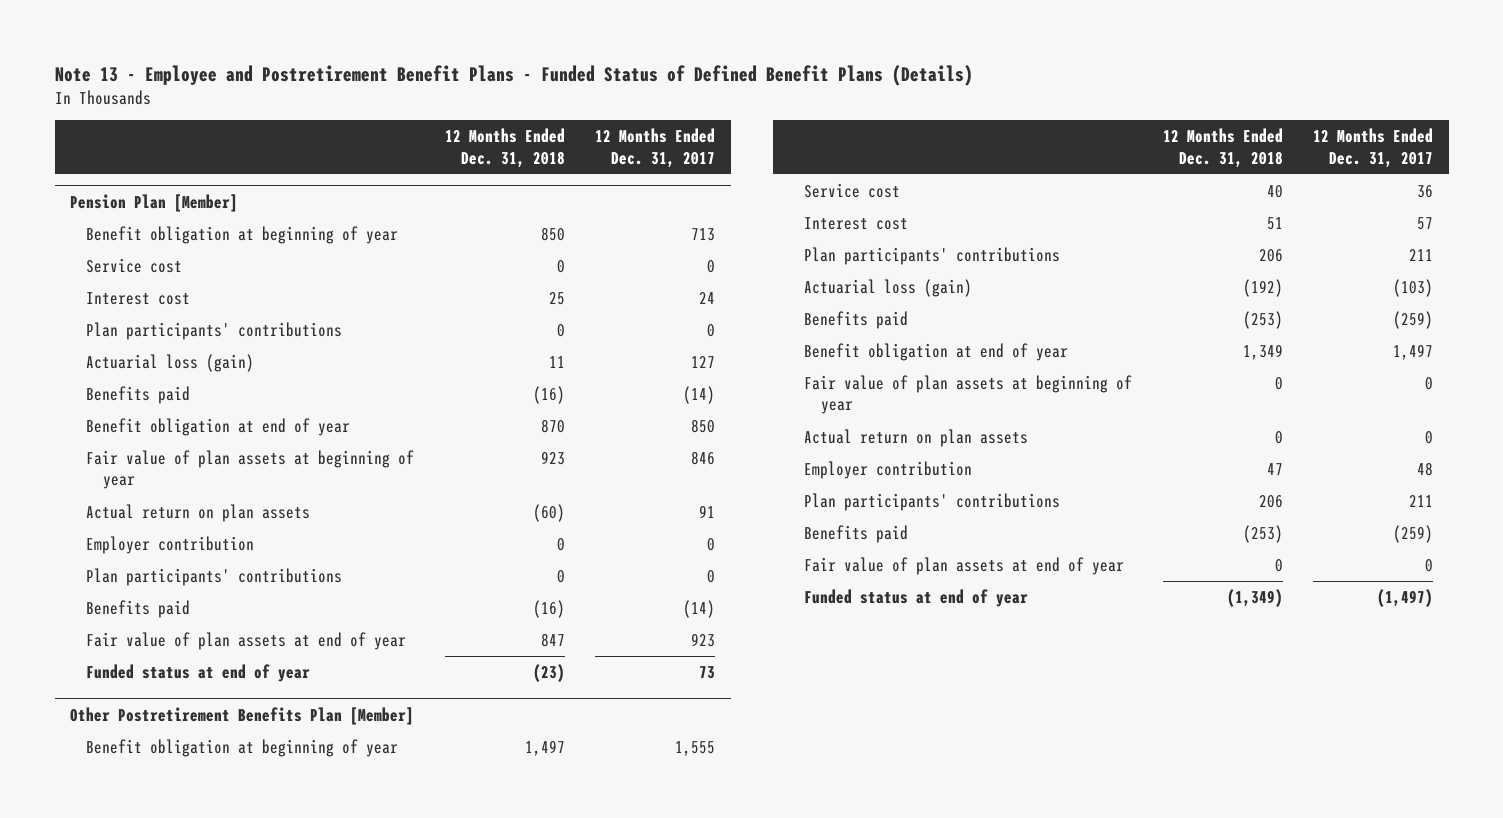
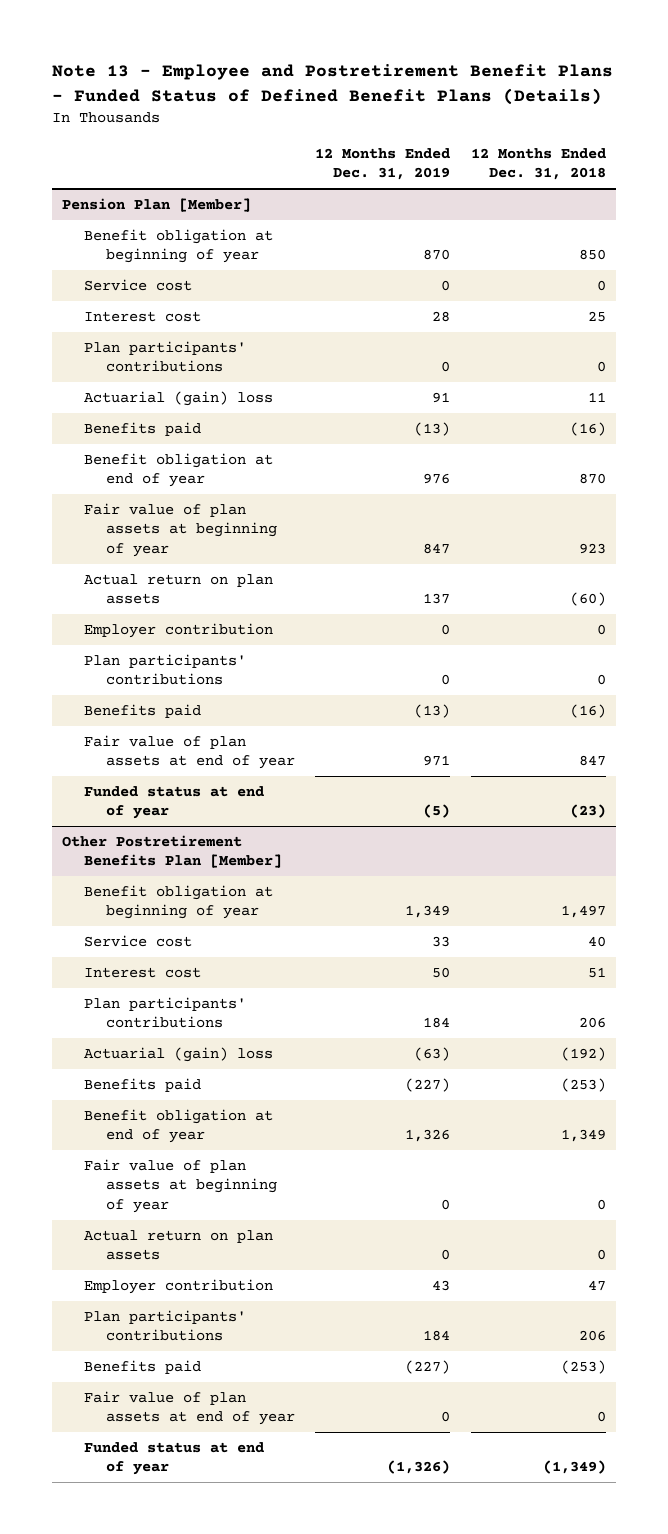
- | 12 Months Ended Dec. 31, 2018 | 12 Months Ended Dec. 31, 2017
+ | 12 Months Ended Dec. 31, 2019 | 12 Months Ended Dec. 31, 2018
@ Pension Plan [Member]
- Actuarial loss (gain) | 11 | 127
+ Actuarial (gain) loss | 91 | 11
@ Other Postretirement Benefits Plan [Member]
- Actuarial loss (gain) | (192) | (103)
+ Actuarial (gain) loss | (63) | (192)

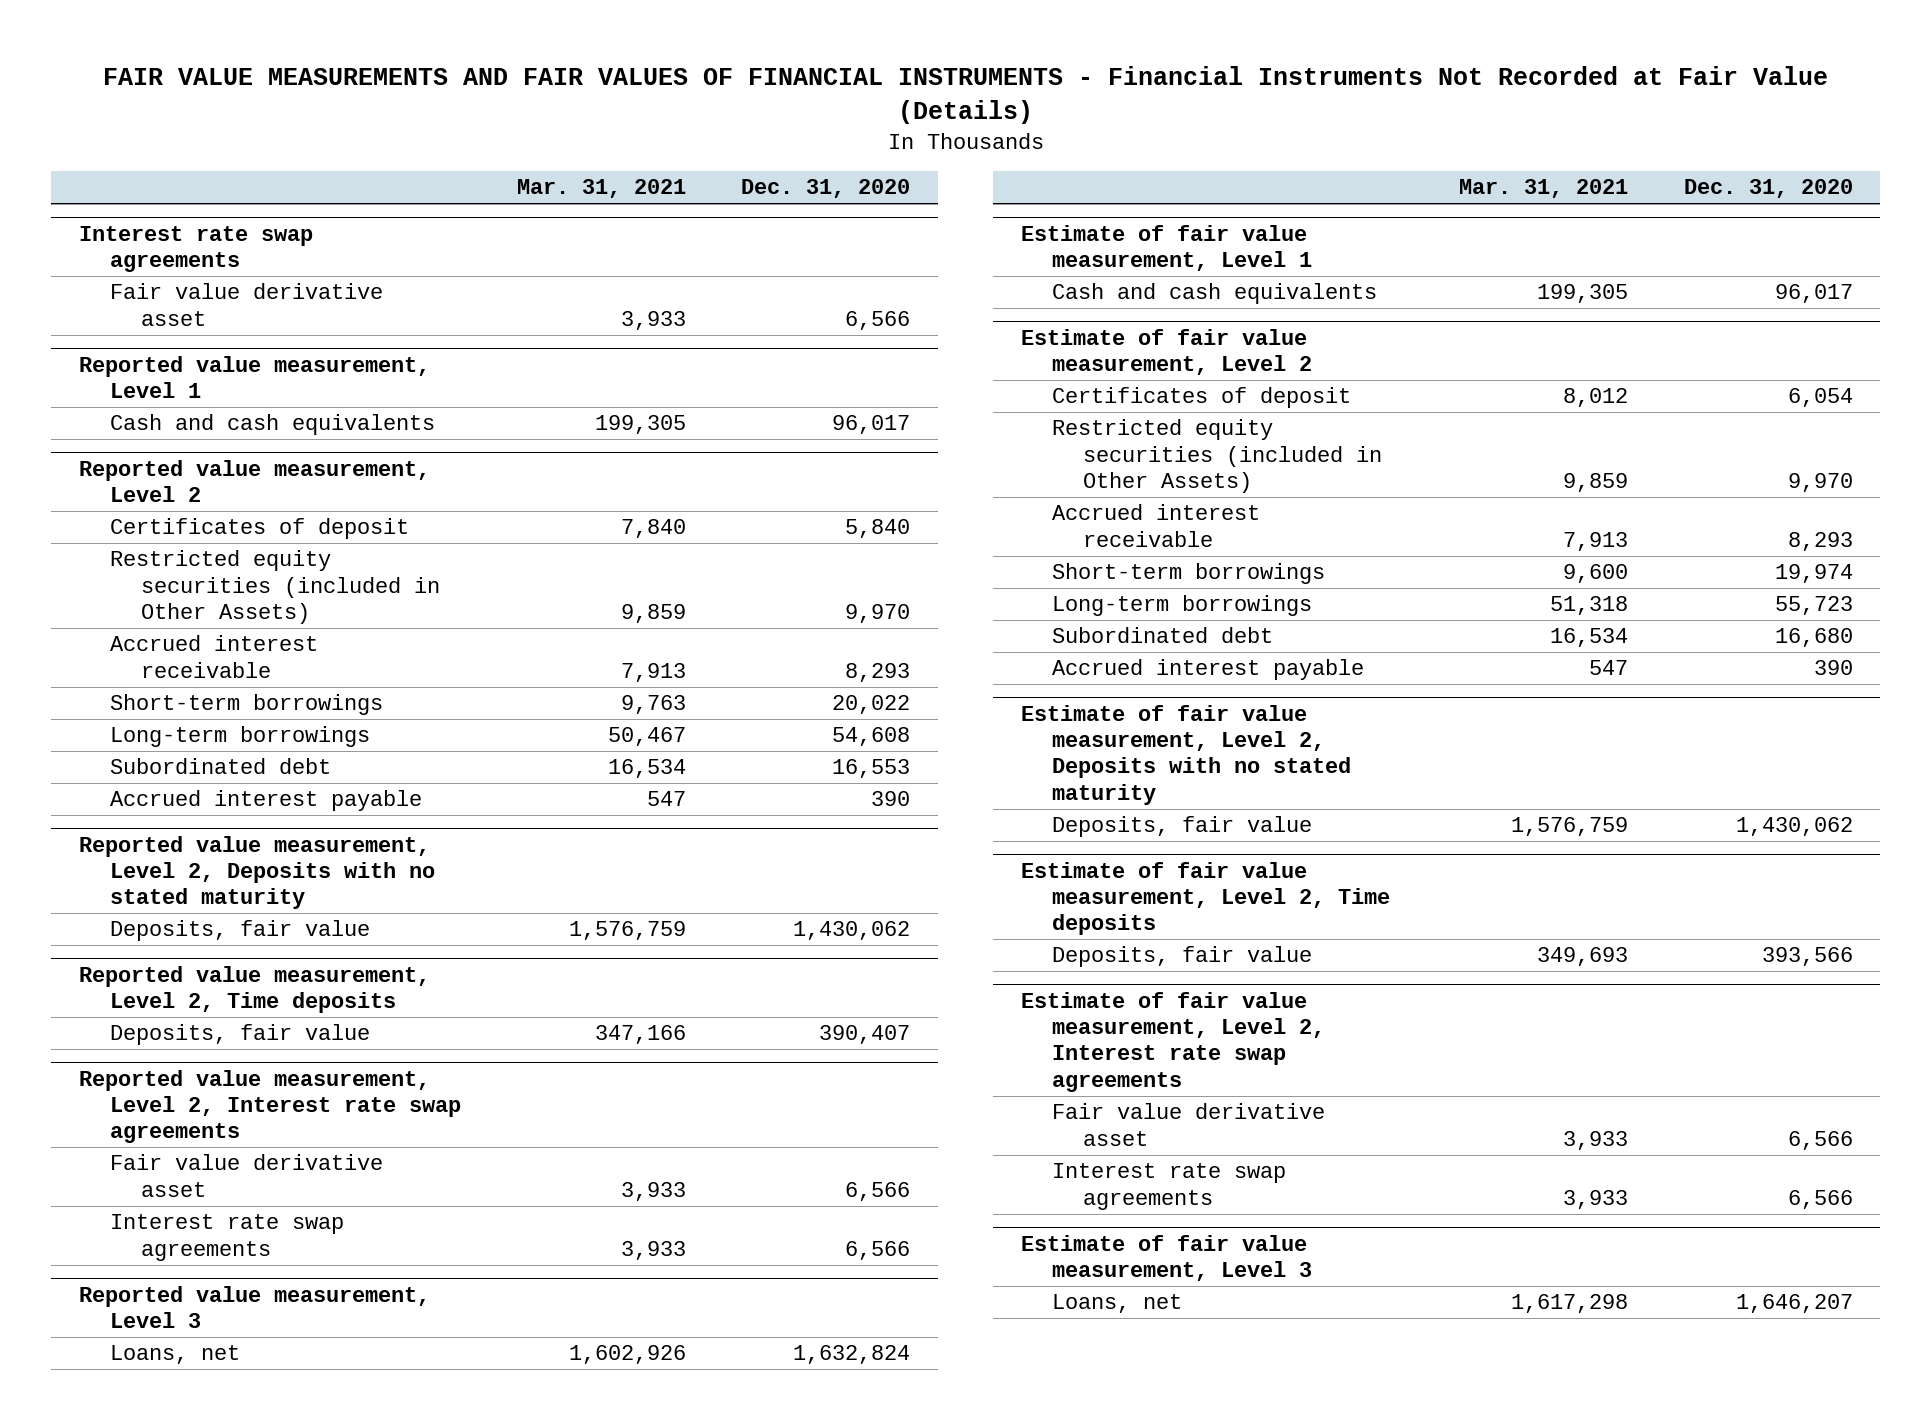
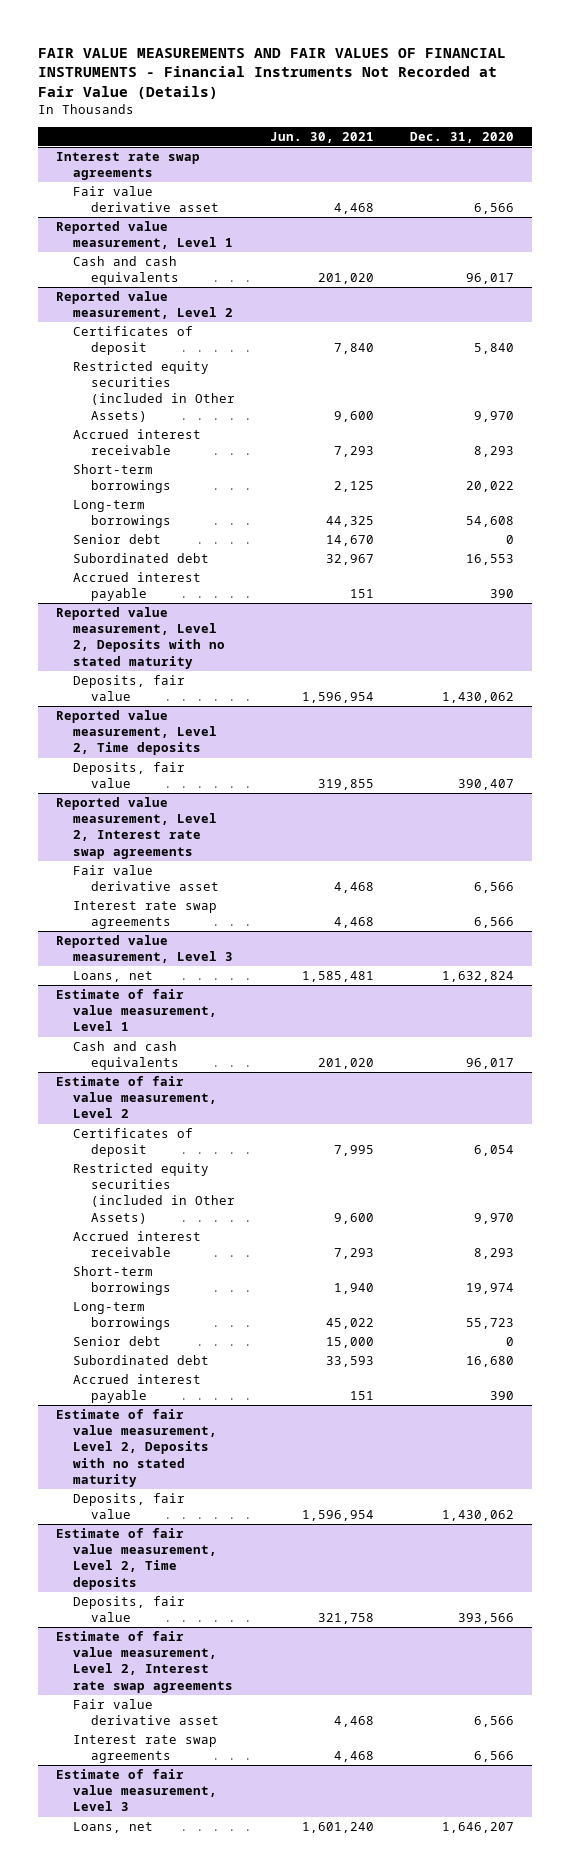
- | Mar. 31, 2021 | Dec. 31, 2020
+ | Jun. 30, 2021 | Dec. 31, 2020
@ Reported value measurement, Level 2
+ Senior debt | 14,670 | 0
@ Estimate of fair value measurement, Level 2
+ Senior debt | 15,000 | 0

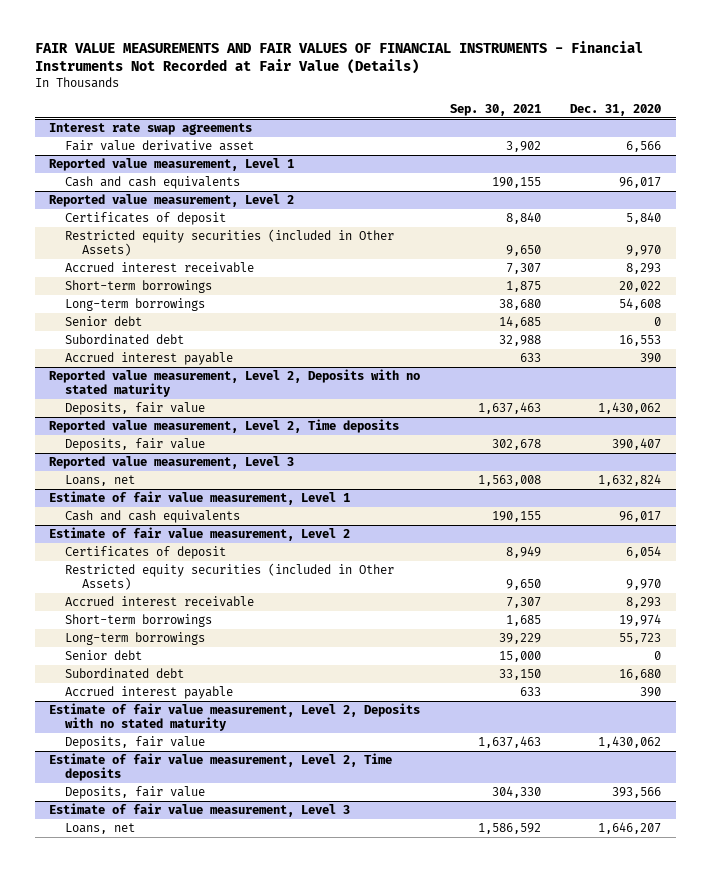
- | Jun. 30, 2021 | Dec. 31, 2020
+ | Sep. 30, 2021 | Dec. 31, 2020
- Reported value measurement, Level 2, Interest rate swap agreements
- Fair value derivative asset | 4,468 | 6,566
- Interest rate swap agreements | 4,468 | 6,566
- Estimate of fair value measurement, Level 2, Interest rate swap agreements
- Fair value derivative asset | 4,468 | 6,566
- Interest rate swap agreements | 4,468 | 6,566

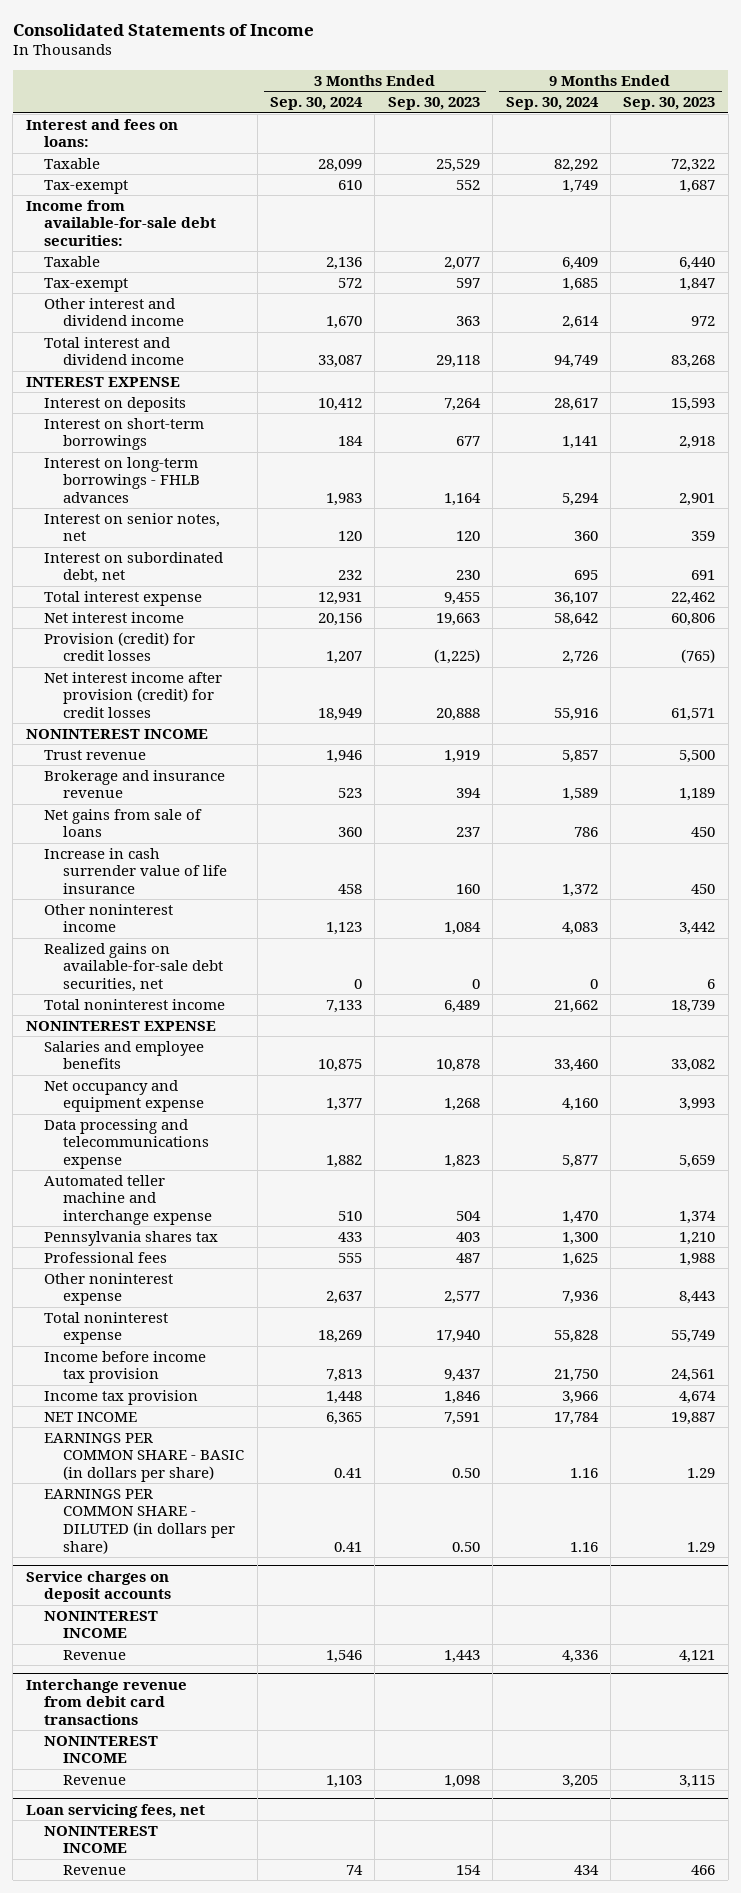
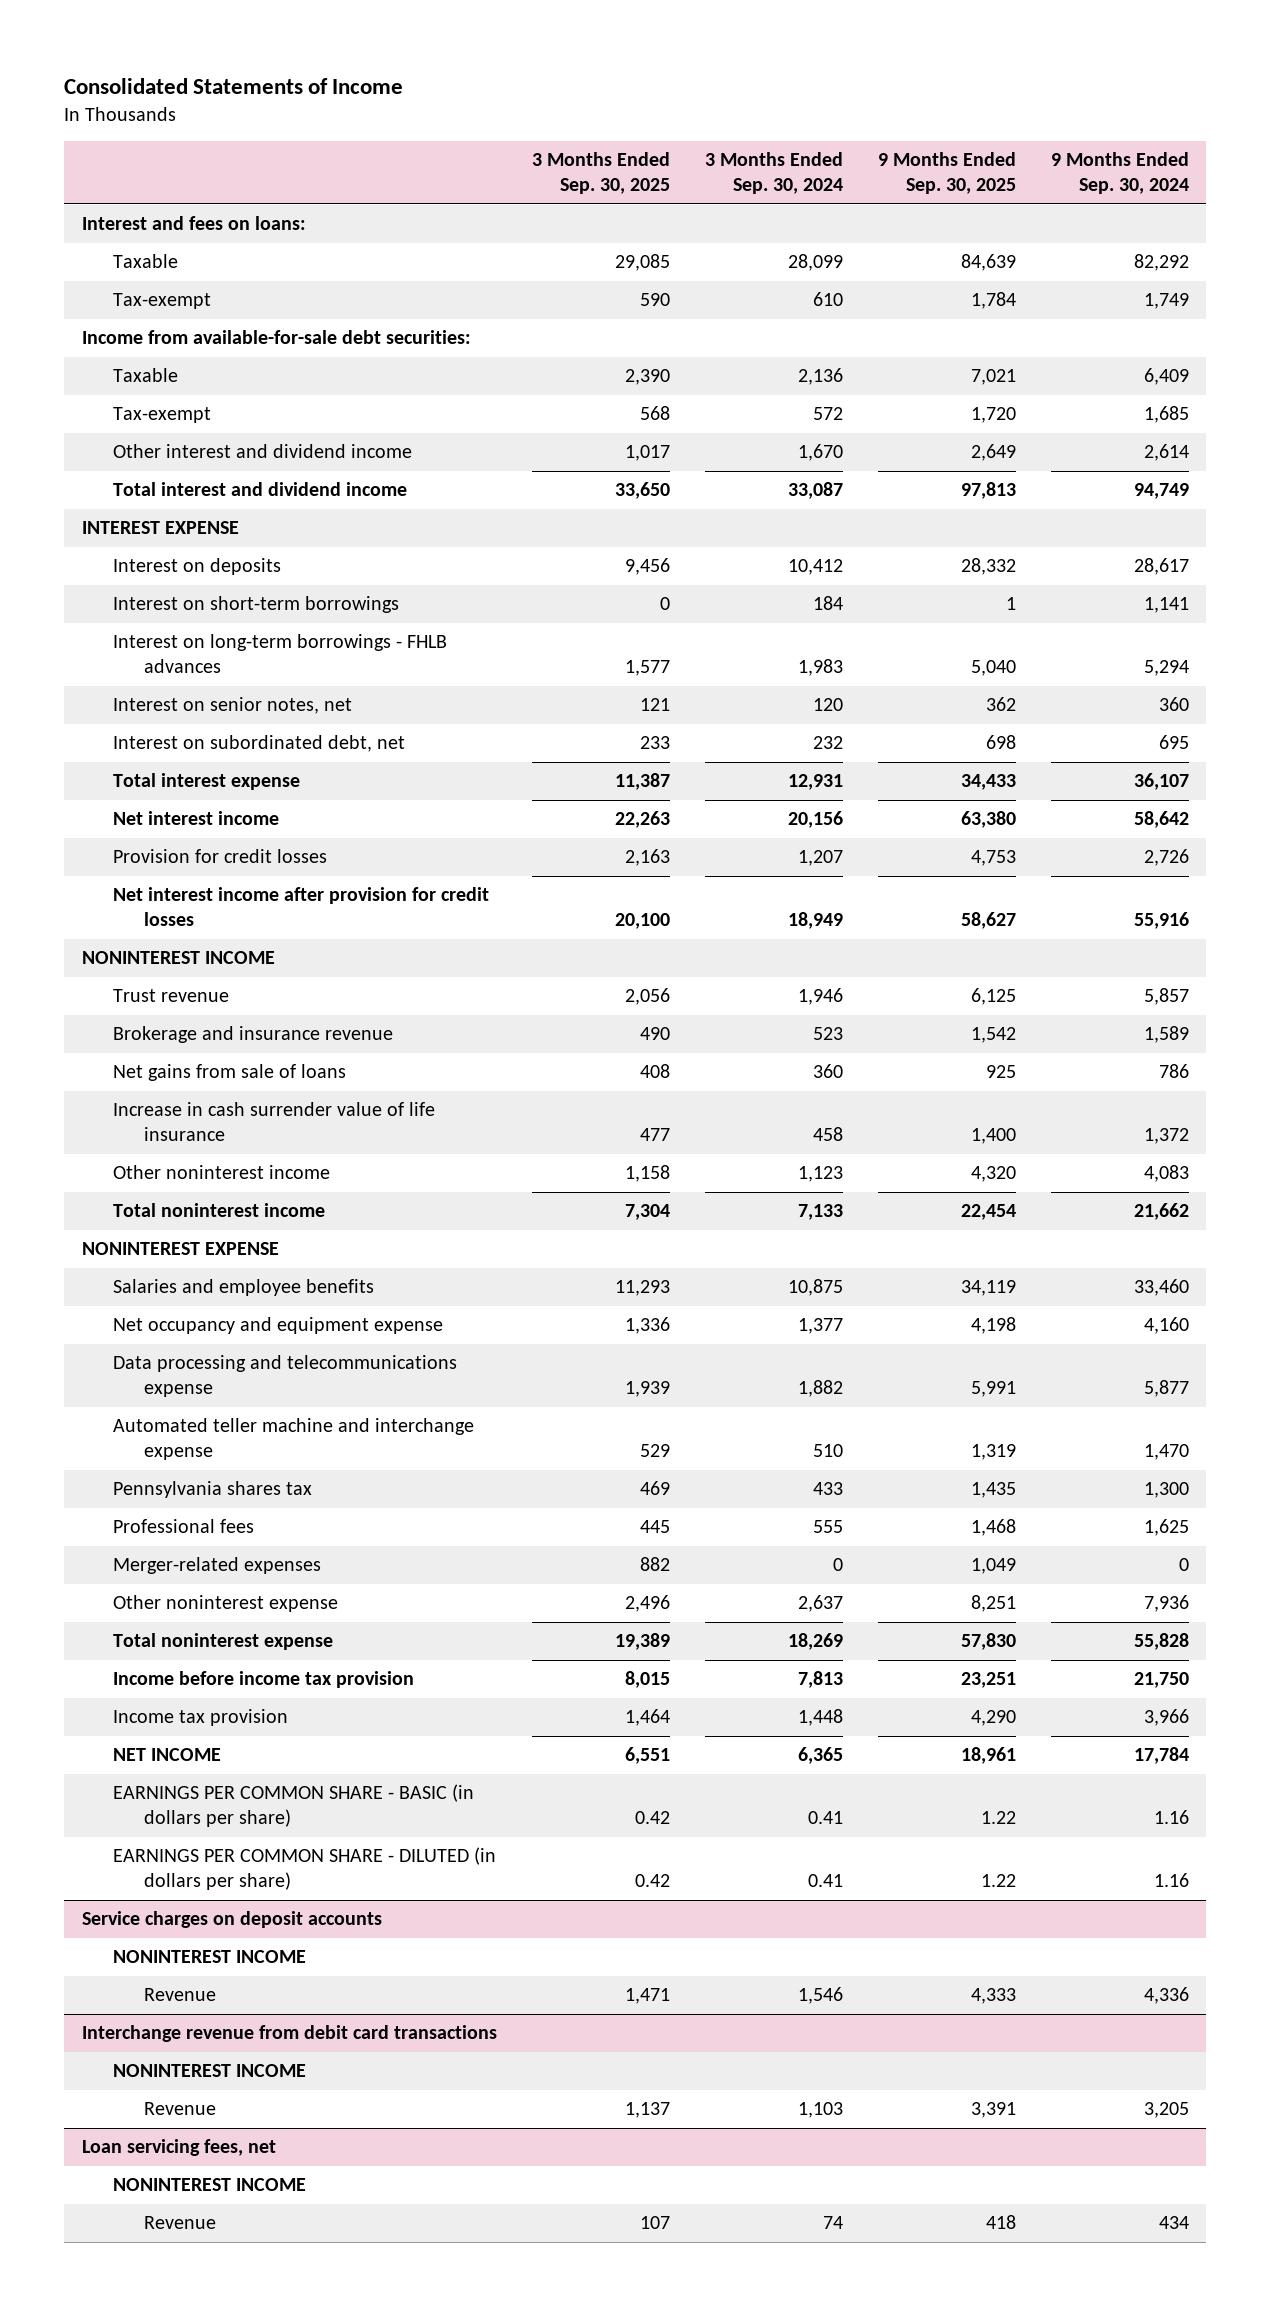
- | 3 Months Ended Sep. 30, 2024 | 3 Months Ended Sep. 30, 2023 | 9 Months Ended Sep. 30, 2024 | 9 Months Ended Sep. 30, 2023
+ | 3 Months Ended Sep. 30, 2025 | 3 Months Ended Sep. 30, 2024 | 9 Months Ended Sep. 30, 2025 | 9 Months Ended Sep. 30, 2024
- Provision (credit) for credit losses | 1,207 | (1,225) | 2,726 | (765)
- Net interest income after provision (credit) for credit losses | 18,949 | 20,888 | 55,916 | 61,571
+ Provision for credit losses | 2,163 | 1,207 | 4,753 | 2,726
+ Net interest income after provision for credit losses | 20,100 | 18,949 | 58,627 | 55,916
- Realized gains on available-for-sale debt securities, net | 0 | 0 | 0 | 6
+ Merger-related expenses | 882 | 0 | 1,049 | 0

